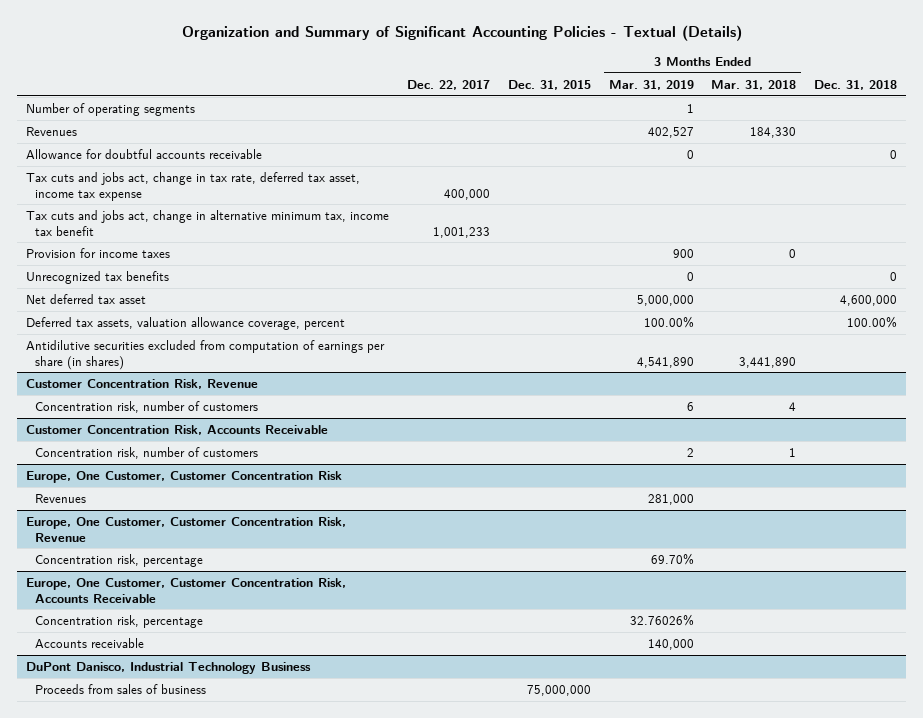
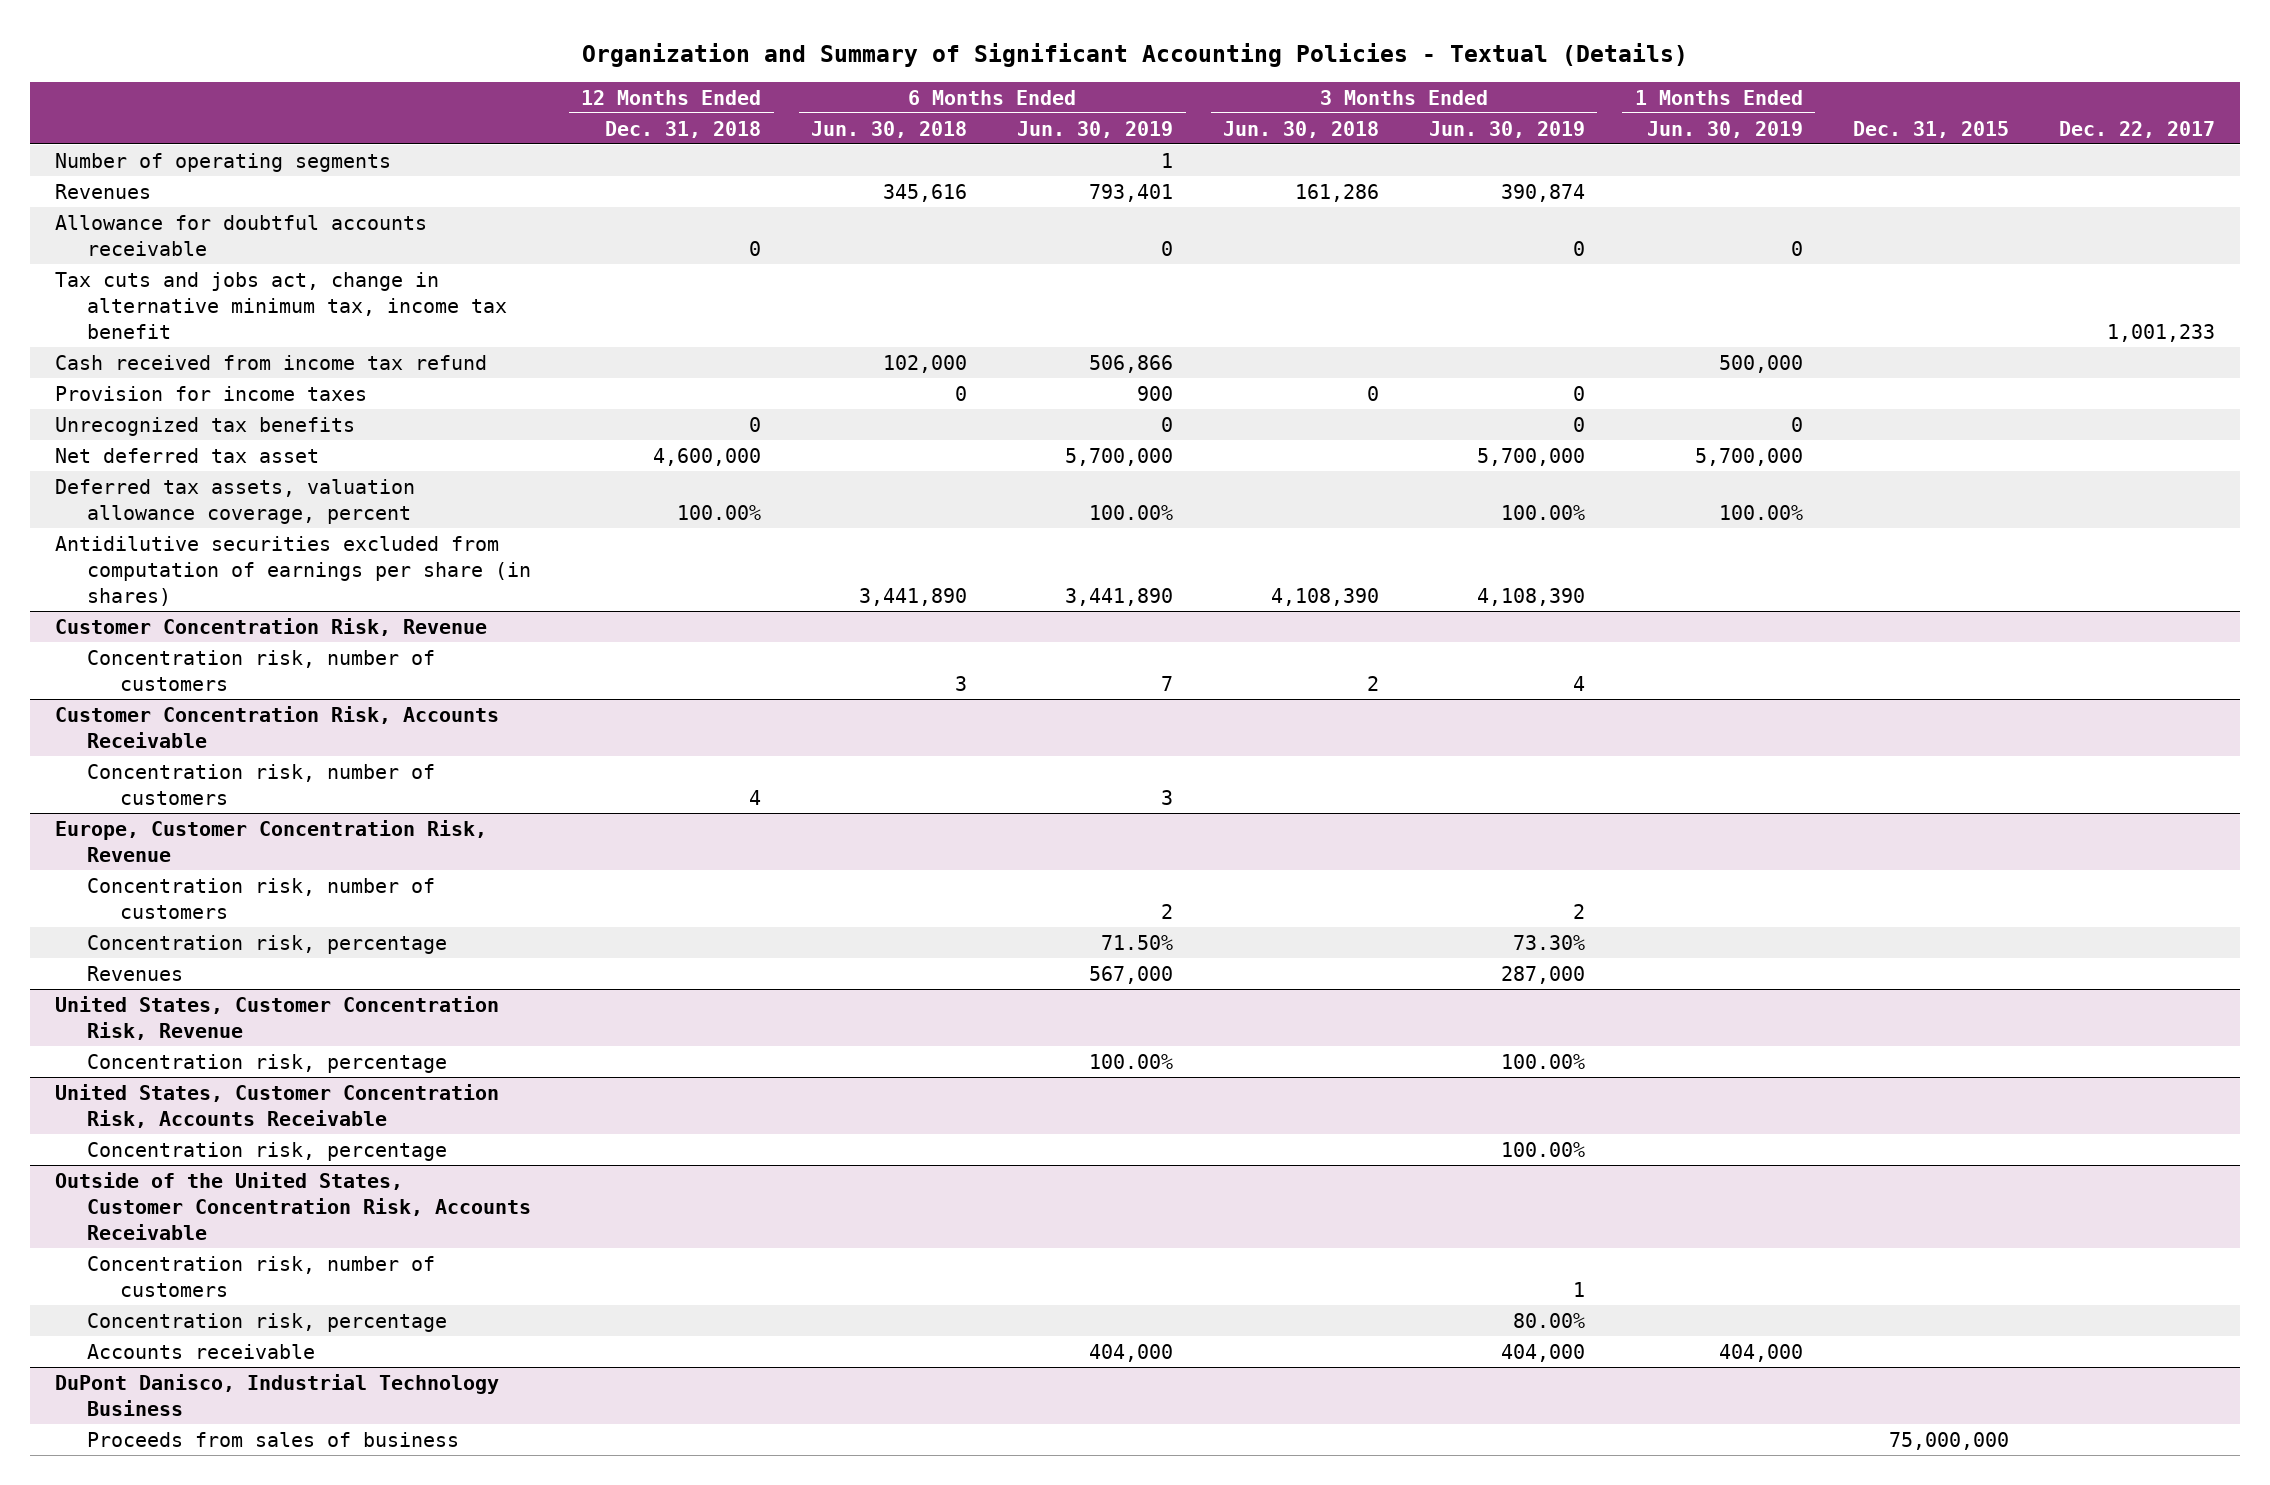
- | Dec. 22, 2017 | Dec. 31, 2015 | 3 Months Ended Mar. 31, 2019 | 3 Months Ended Mar. 31, 2018 | Dec. 31, 2018
+ | 12 Months Ended Dec. 31, 2018 | 6 Months Ended Jun. 30, 2018 | 6 Months Ended Jun. 30, 2019 | 3 Months Ended Jun. 30, 2018 | 3 Months Ended Jun. 30, 2019 | 1 Months Ended Jun. 30, 2019 | Dec. 31, 2015 | Dec. 22, 2017
- Tax cuts and jobs act, change in tax rate, deferred tax asset, income tax expense | 400,000 | | | |
+ Cash received from income tax refund | | 102,000 | 506,866 | | | 500,000 | |
- Europe, One Customer, Customer Concentration Risk
- Revenues | | | 281,000 | |
- Europe, One Customer, Customer Concentration Risk, Revenue
+ Europe, Customer Concentration Risk, Revenue
+ Concentration risk, number of customers | | | 2 | | 2 | | |
- Europe, One Customer, Customer Concentration Risk, Accounts Receivable
+ Revenues | | | 567,000 | | 287,000 | | |
+ United States, Customer Concentration Risk, Revenue
+ Concentration risk, percentage | | | 100.00% | | 100.00% | | |
+ United States, Customer Concentration Risk, Accounts Receivable
- Accounts receivable | | | 140,000 | |
+ Outside of the United States, Customer Concentration Risk, Accounts Receivable
+ Concentration risk, number of customers | | | | | 1 | | |
+ Concentration risk, percentage | | | | | 80.00% | | |
+ Accounts receivable | | | 404,000 | | 404,000 | 404,000 | |

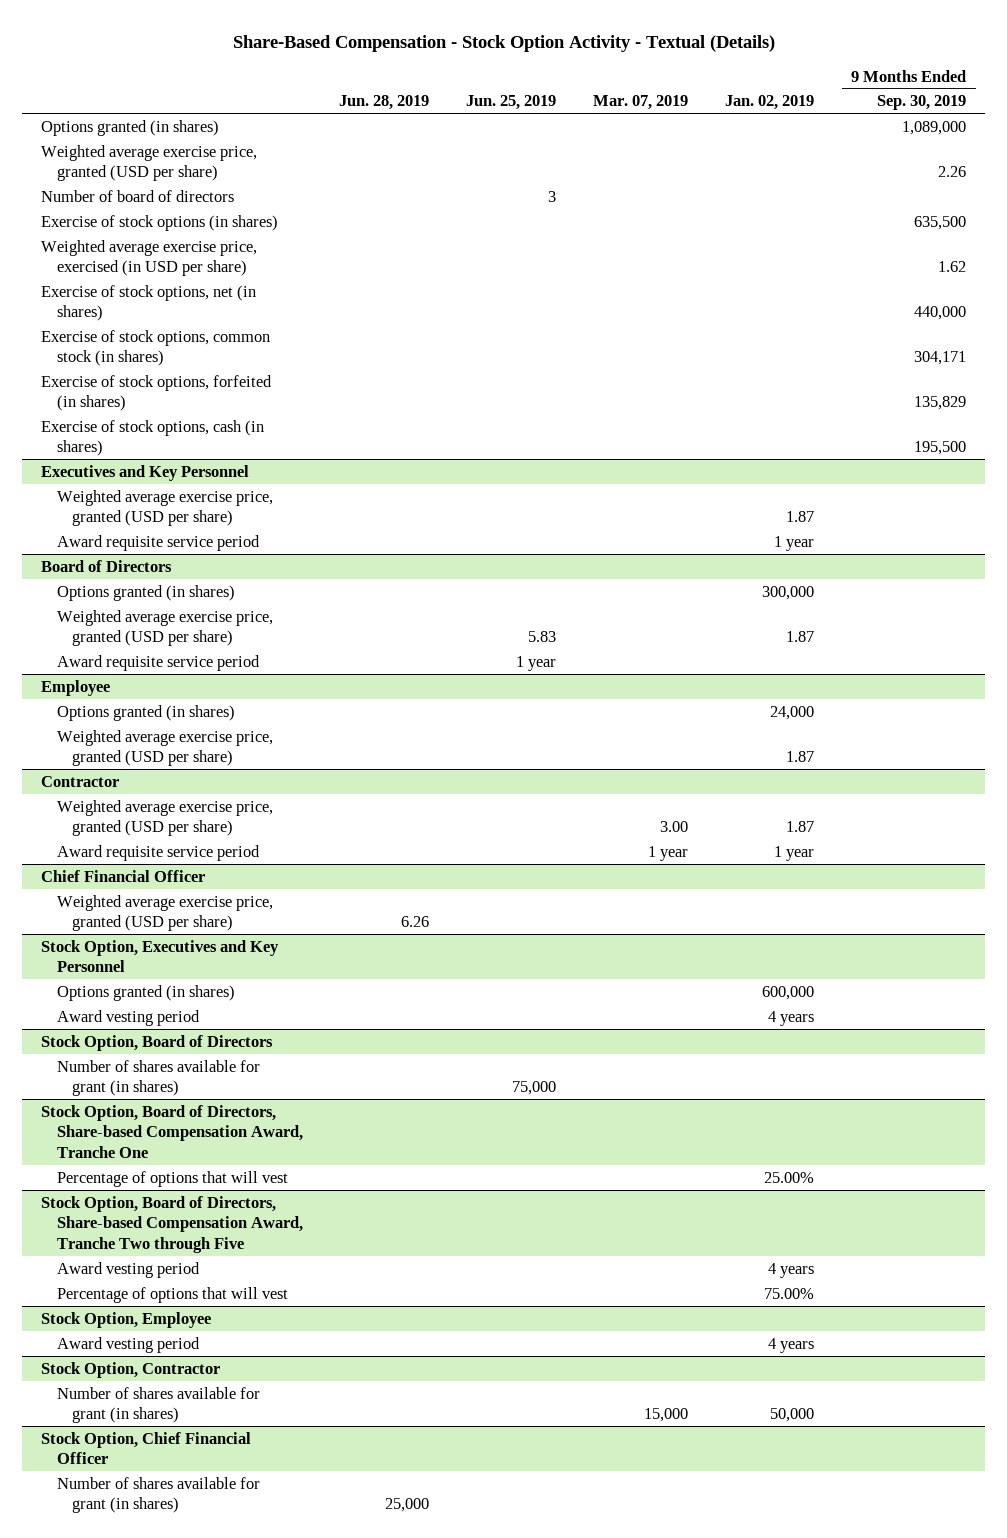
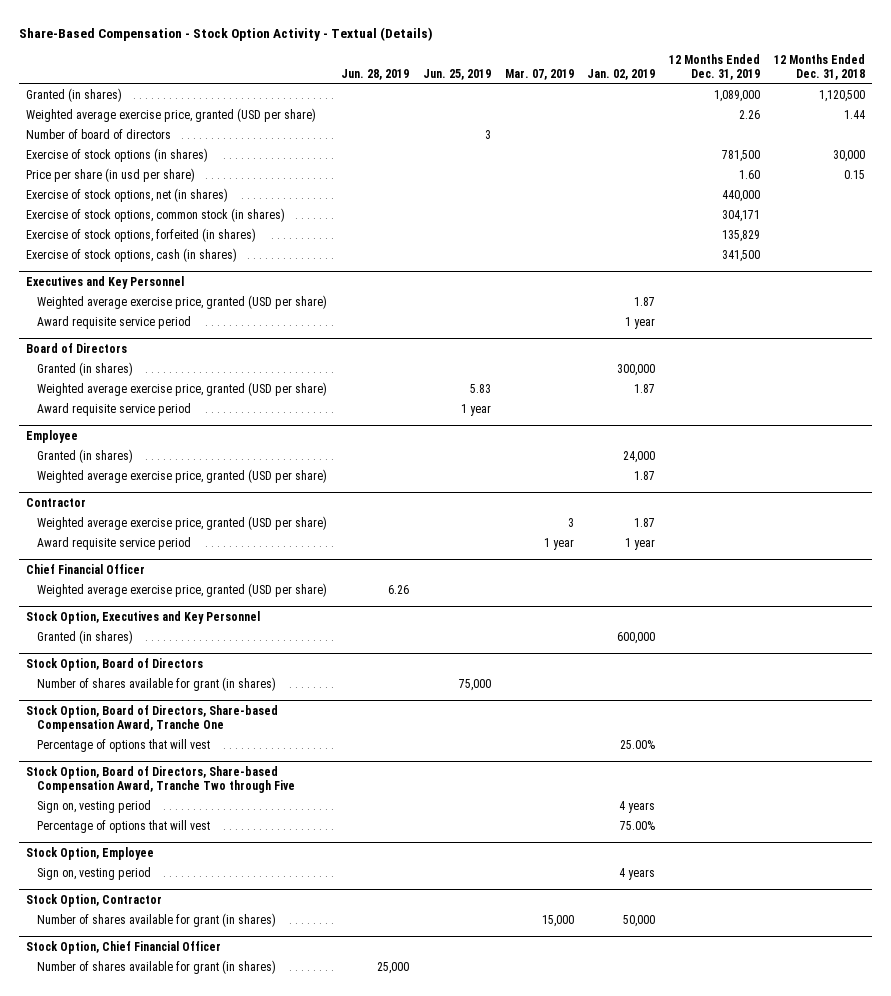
- | Jun. 28, 2019 | Jun. 25, 2019 | Mar. 07, 2019 | Jan. 02, 2019 | 9 Months Ended Sep. 30, 2019
+ | Jun. 28, 2019 | Jun. 25, 2019 | Mar. 07, 2019 | Jan. 02, 2019 | 12 Months Ended Dec. 31, 2019 | 12 Months Ended Dec. 31, 2018
- Options granted (in shares) | | | | | 1,089,000
+ Granted (in shares) | | | | | 1,089,000 | 1,120,500
- Weighted average exercise price, exercised (in USD per share) | | | | | 1.62
+ Price per share (in usd per share) | | | | | 1.60 | 0.15
@ Board of Directors
- Options granted (in shares) | | | | 300,000 |
+ Granted (in shares) | | | | 300,000 | |
@ Employee
- Options granted (in shares) | | | | 24,000 |
+ Granted (in shares) | | | | 24,000 | |
@ Contractor
- Weighted average exercise price, granted (USD per share) | | | 3.00 | 1.87 |
+ Weighted average exercise price, granted (USD per share) | | | 3 | 1.87 | |
@ Stock Option, Executives and Key Personnel
- Options granted (in shares) | | | | 600,000 |
- Award vesting period | | | | 4 years |
+ Granted (in shares) | | | | 600,000 | |
@ Stock Option, Board of Directors, Share-based Compensation Award, Tranche Two through Five
- Award vesting period | | | | 4 years |
+ Sign on, vesting period | | | | 4 years | |
@ Stock Option, Employee
- Award vesting period | | | | 4 years |
+ Sign on, vesting period | | | | 4 years | |

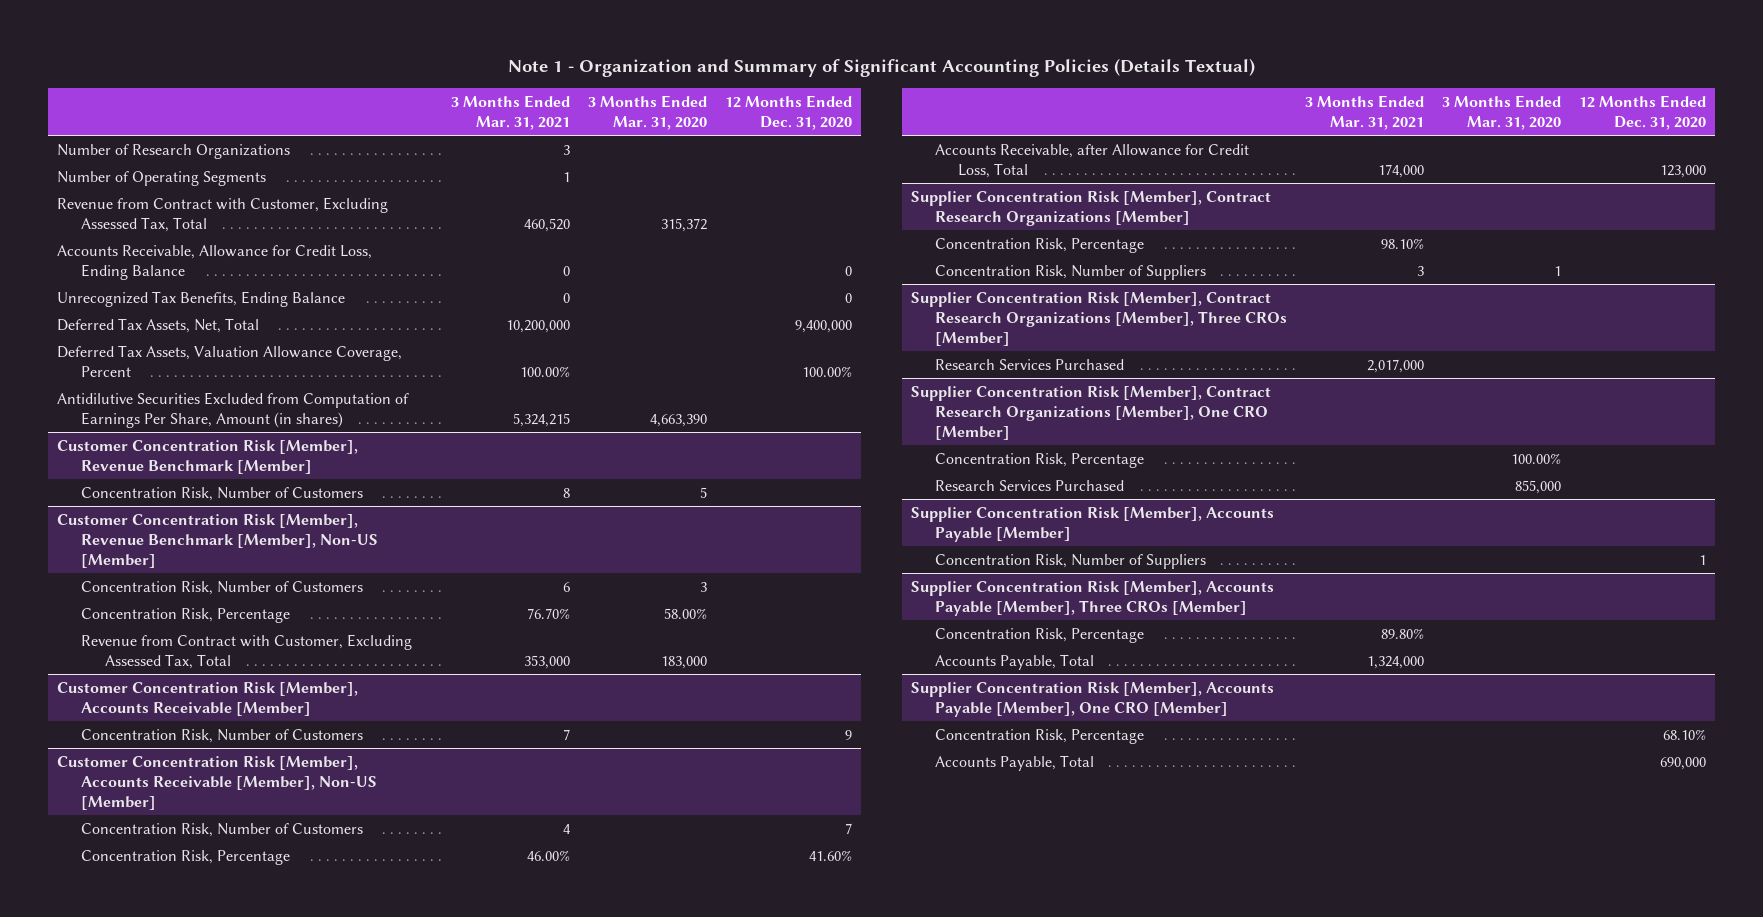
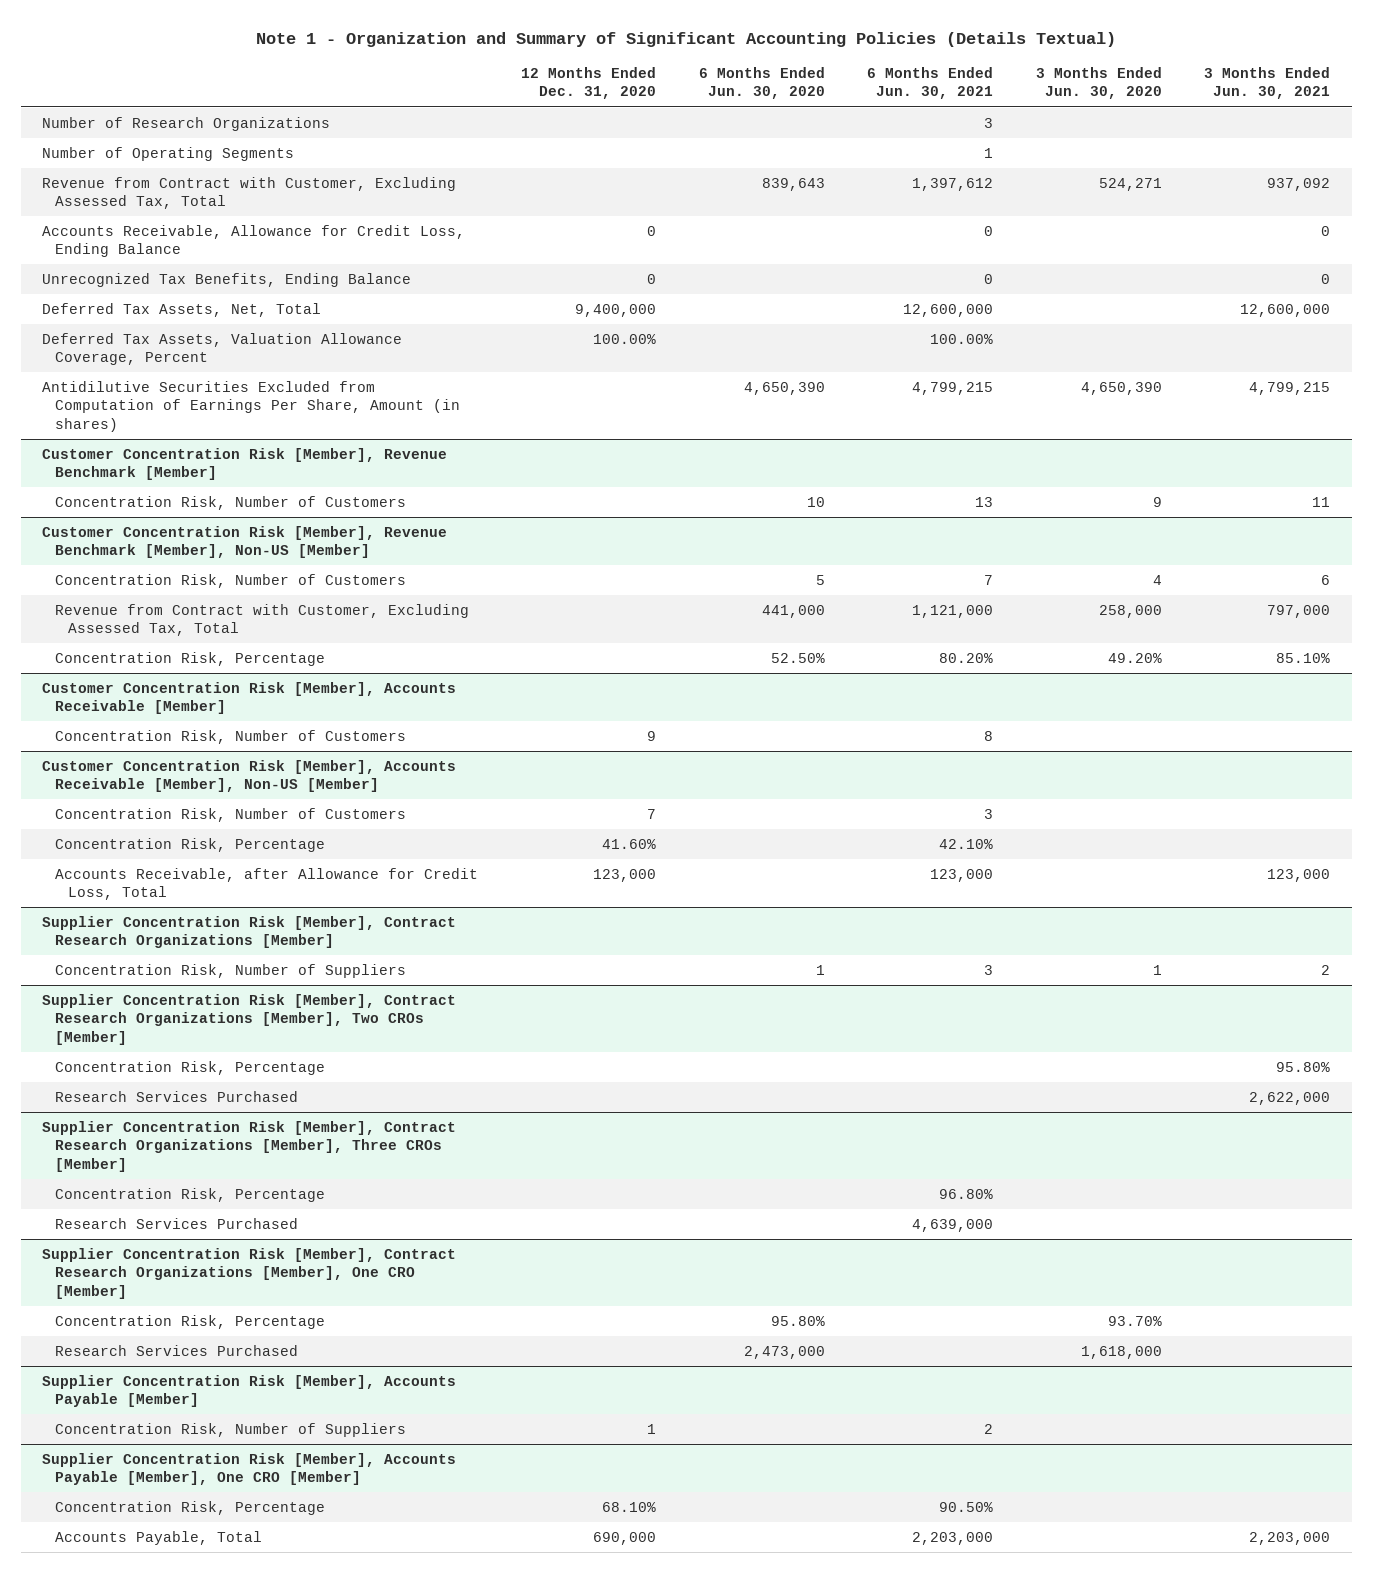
- | 3 Months Ended Mar. 31, 2021 | 3 Months Ended Mar. 31, 2020 | 12 Months Ended Dec. 31, 2020
+ | 12 Months Ended Dec. 31, 2020 | 6 Months Ended Jun. 30, 2020 | 6 Months Ended Jun. 30, 2021 | 3 Months Ended Jun. 30, 2020 | 3 Months Ended Jun. 30, 2021
@ Customer Concentration Risk [Member], Revenue Benchmark [Member], Non-US [Member]
moved down: Concentration Risk, Percentage | | 52.50% | 80.20% | 49.20% | 85.10%
@ Supplier Concentration Risk [Member], Contract Research Organizations [Member]
- Concentration Risk, Percentage | 98.10% | |
+ Supplier Concentration Risk [Member], Contract Research Organizations [Member], Two CROs [Member]
+ Concentration Risk, Percentage | | | | | 95.80%
+ Research Services Purchased | | | | | 2,622,000
@ Supplier Concentration Risk [Member], Contract Research Organizations [Member], Three CROs [Member]
+ Concentration Risk, Percentage | | | 96.80% | |
- Supplier Concentration Risk [Member], Accounts Payable [Member], Three CROs [Member]
- Concentration Risk, Percentage | 89.80% | |
- Accounts Payable, Total | 1,324,000 | |

